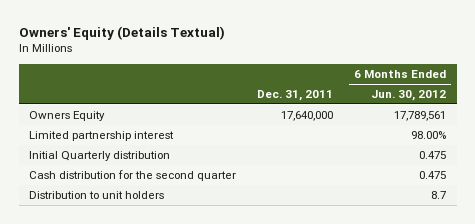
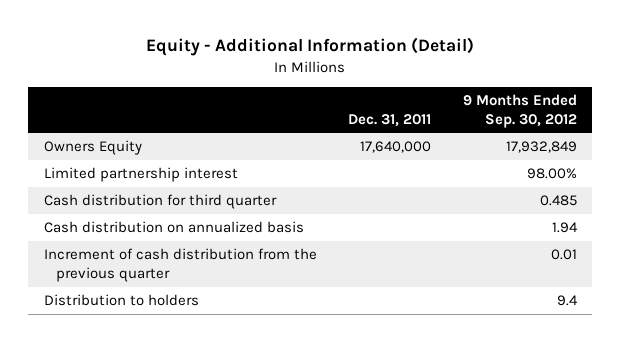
- Owners' Equity (Details Textual)
+ Equity - Additional Information (Detail)
- | Dec. 31, 2011 | 6 Months Ended Jun. 30, 2012
+ | Dec. 31, 2011 | 9 Months Ended Sep. 30, 2012
- Initial Quarterly distribution | | 0.475
- Cash distribution for the second quarter | | 0.475
- Distribution to unit holders | | 8.7
+ Cash distribution for third quarter | | 0.485
+ Cash distribution on annualized basis | | 1.94
+ Increment of cash distribution from the previous quarter | | 0.01
+ Distribution to holders | | 9.4

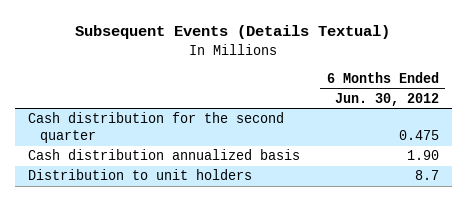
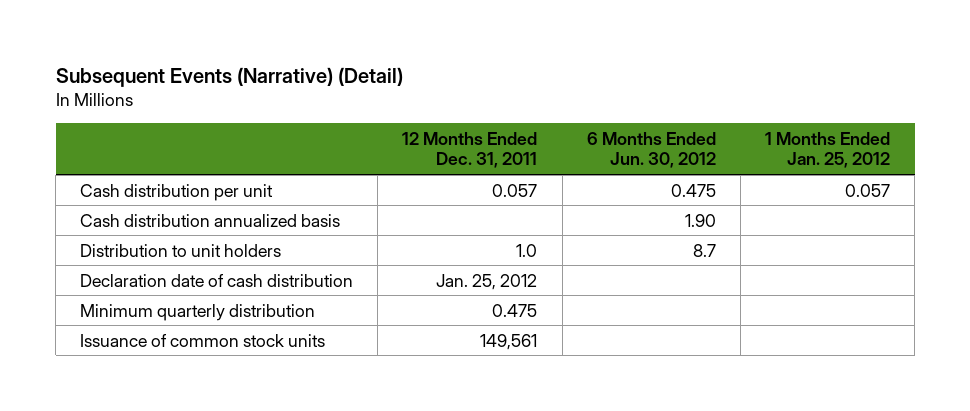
- Subsequent Events (Details Textual)
+ Subsequent Events (Narrative) (Detail)
- | 6 Months Ended Jun. 30, 2012
+ | 12 Months Ended Dec. 31, 2011 | 6 Months Ended Jun. 30, 2012 | 1 Months Ended Jan. 25, 2012
- Cash distribution for the second quarter | 0.475
+ Cash distribution per unit | 0.057 | 0.475 | 0.057
+ Declaration date of cash distribution | Jan. 25, 2012 | |
+ Minimum quarterly distribution | 0.475 | |
+ Issuance of common stock units | 149,561 | |

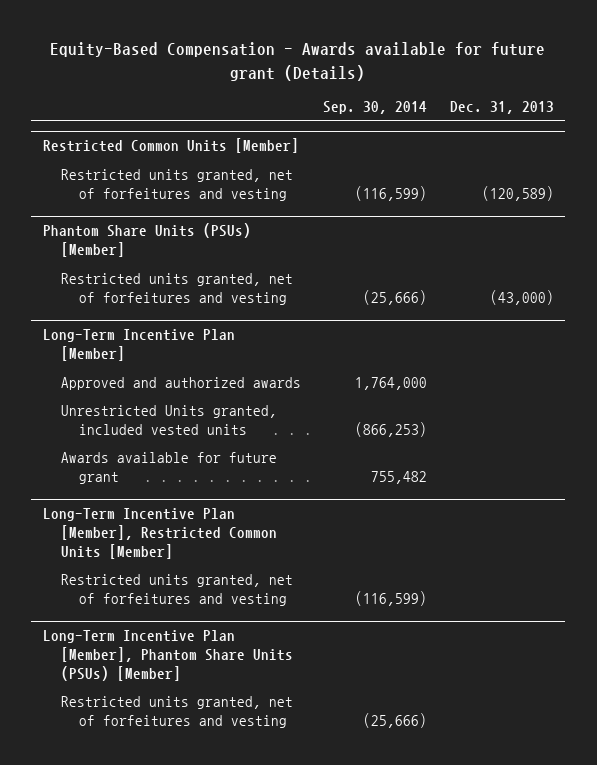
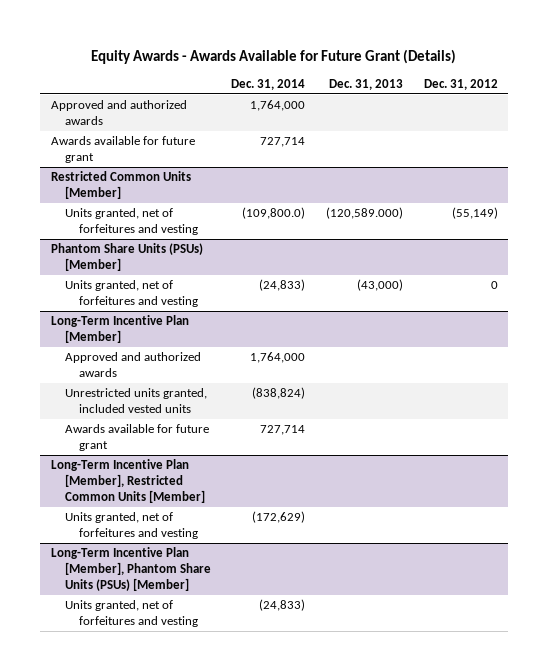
- Equity-Based Compensation - Awards available for future grant (Details)
+ Equity Awards - Awards Available for Future Grant (Details)
- | Sep. 30, 2014 | Dec. 31, 2013
+ | Dec. 31, 2014 | Dec. 31, 2013 | Dec. 31, 2012
+ Approved and authorized awards | 1,764,000 | |
+ Awards available for future grant | 727,714 | |
@ Restricted Common Units [Member]
- Restricted units granted, net of forfeitures and vesting | (116,599) | (120,589)
+ Units granted, net of forfeitures and vesting | (109,800.0) | (120,589.000) | (55,149)
@ Phantom Share Units (PSUs) [Member]
- Restricted units granted, net of forfeitures and vesting | (25,666) | (43,000)
+ Units granted, net of forfeitures and vesting | (24,833) | (43,000) | 0
@ Long-Term Incentive Plan [Member]
- Unrestricted Units granted, included vested units | (866,253) |
+ Unrestricted units granted, included vested units | (838,824) | |
@ Long-Term Incentive Plan [Member], Restricted Common Units [Member]
- Restricted units granted, net of forfeitures and vesting | (116,599) |
+ Units granted, net of forfeitures and vesting | (172,629) | |
@ Long-Term Incentive Plan [Member], Phantom Share Units (PSUs) [Member]
- Restricted units granted, net of forfeitures and vesting | (25,666) |
+ Units granted, net of forfeitures and vesting | (24,833) | |

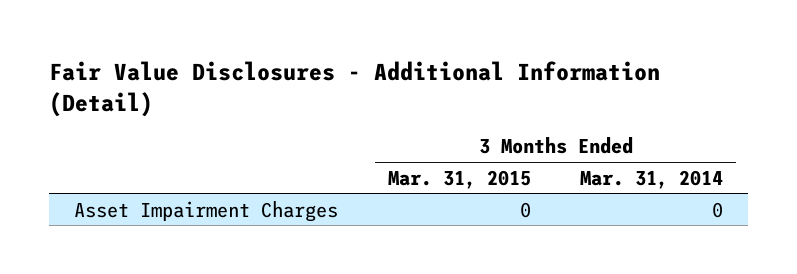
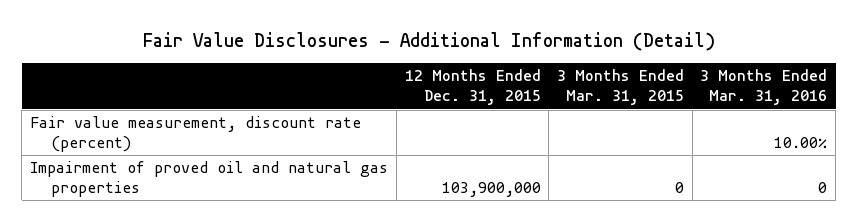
- | 3 Months Ended Mar. 31, 2015 | 3 Months Ended Mar. 31, 2014
+ | 12 Months Ended Dec. 31, 2015 | 3 Months Ended Mar. 31, 2015 | 3 Months Ended Mar. 31, 2016
- Asset Impairment Charges | 0 | 0
+ Fair value measurement, discount rate (percent) | | | 10.00%
+ Impairment of proved oil and natural gas properties | 103,900,000 | 0 | 0

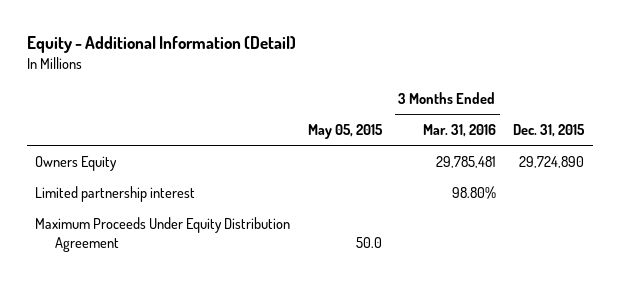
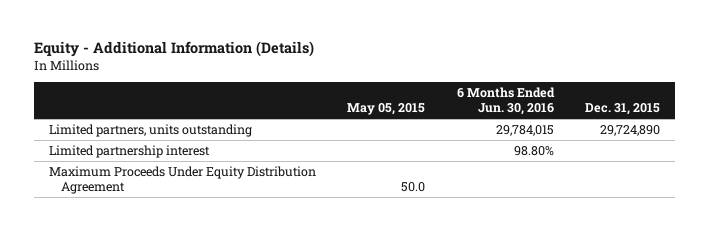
- Equity - Additional Information (Detail)
+ Equity - Additional Information (Details)
- | May 05, 2015 | 3 Months Ended Mar. 31, 2016 | Dec. 31, 2015
+ | May 05, 2015 | 6 Months Ended Jun. 30, 2016 | Dec. 31, 2015
- Owners Equity | | 29,785,481 | 29,724,890
+ Limited partners, units outstanding | | 29,784,015 | 29,724,890

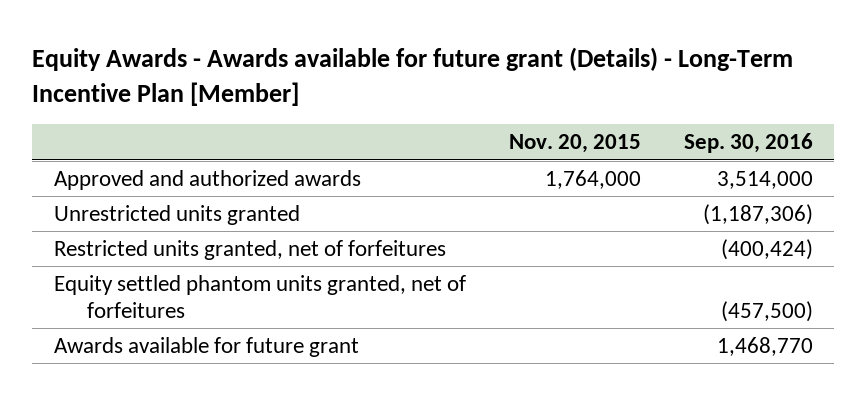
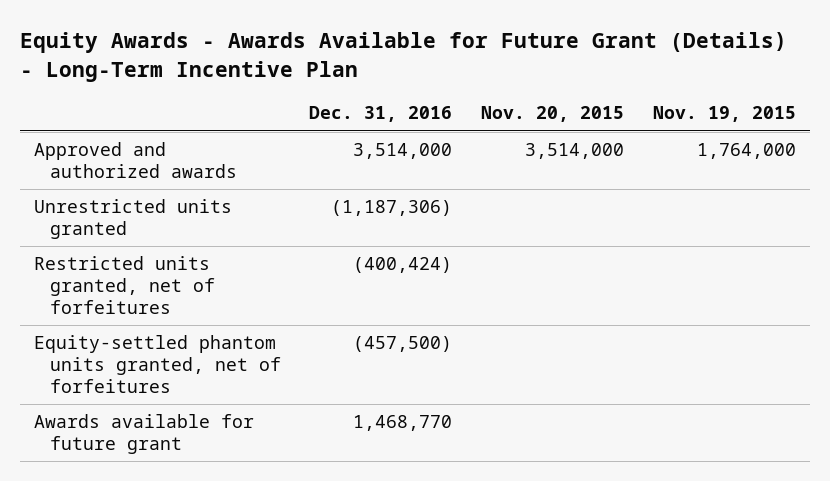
- Equity Awards - Awards available for future grant (Details) - Long-Term Incentive Plan [Member]
+ Equity Awards - Awards Available for Future Grant (Details) - Long-Term Incentive Plan
- | Nov. 20, 2015 | Sep. 30, 2016
+ | Dec. 31, 2016 | Nov. 20, 2015 | Nov. 19, 2015
- Approved and authorized awards | 1,764,000 | 3,514,000
+ Approved and authorized awards | 3,514,000 | 3,514,000 | 1,764,000
- Equity settled phantom units granted, net of forfeitures | | (457,500)
+ Equity-settled phantom units granted, net of forfeitures | (457,500) | |

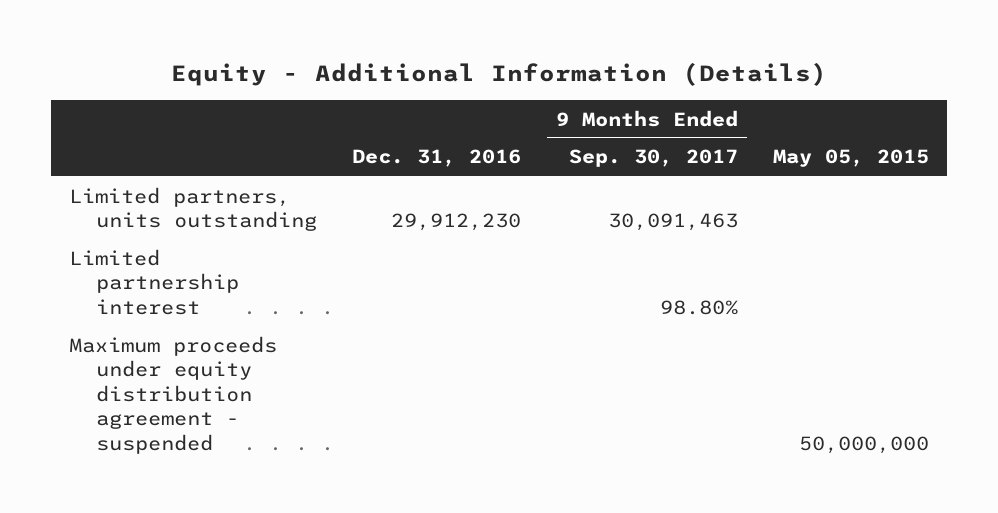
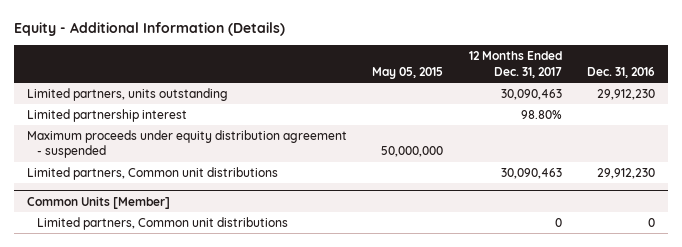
- | Dec. 31, 2016 | 9 Months Ended Sep. 30, 2017 | May 05, 2015
+ | May 05, 2015 | 12 Months Ended Dec. 31, 2017 | Dec. 31, 2016
+ Limited partners, Common unit distributions | | 30,090,463 | 29,912,230
+ Common Units [Member]
+ Limited partners, Common unit distributions | | 0 | 0

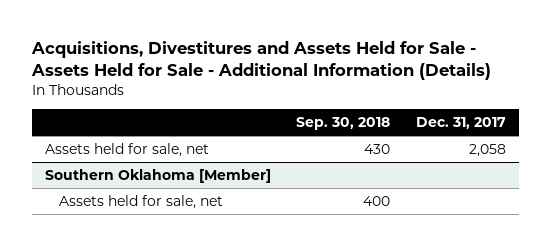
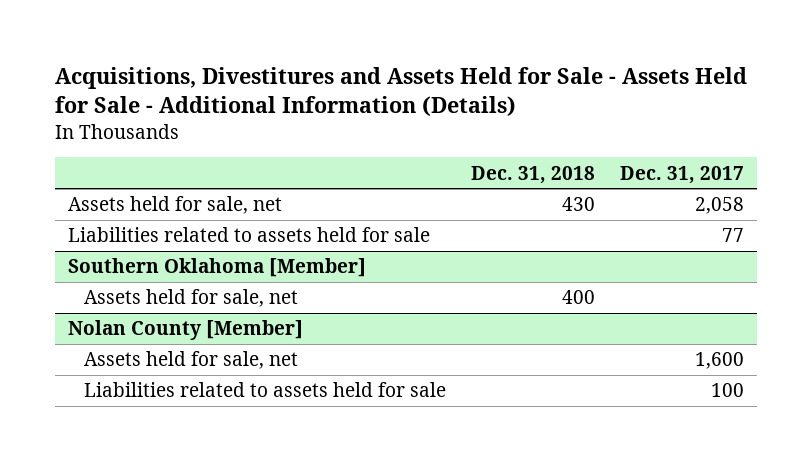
- | Sep. 30, 2018 | Dec. 31, 2017
+ | Dec. 31, 2018 | Dec. 31, 2017
+ Liabilities related to assets held for sale | | 77
+ Nolan County [Member]
+ Assets held for sale, net | | 1,600
+ Liabilities related to assets held for sale | | 100

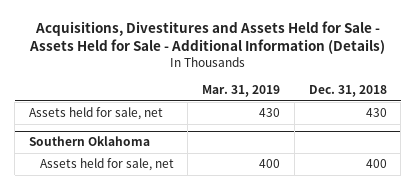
- | Dec. 31, 2018 | Dec. 31, 2017
+ | Mar. 31, 2019 | Dec. 31, 2018
- Liabilities related to assets held for sale | | 77
- Southern Oklahoma [Member]
+ Southern Oklahoma
- Nolan County [Member]
- Assets held for sale, net | | 1,600
- Liabilities related to assets held for sale | | 100

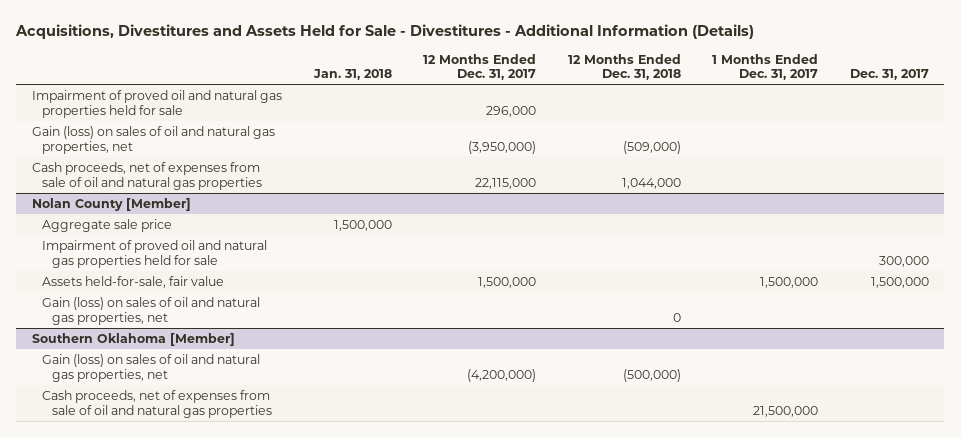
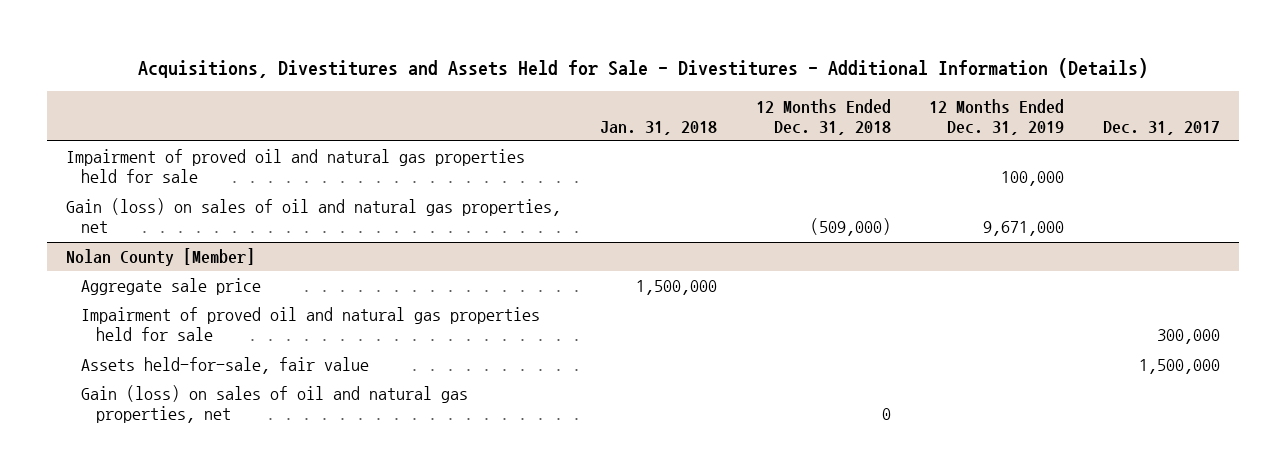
- | Jan. 31, 2018 | 12 Months Ended Dec. 31, 2017 | 12 Months Ended Dec. 31, 2018 | 1 Months Ended Dec. 31, 2017 | Dec. 31, 2017
+ | Jan. 31, 2018 | 12 Months Ended Dec. 31, 2018 | 12 Months Ended Dec. 31, 2019 | Dec. 31, 2017
- Cash proceeds, net of expenses from sale of oil and natural gas properties | | 22,115,000 | 1,044,000 | |
- Southern Oklahoma [Member]
- Gain (loss) on sales of oil and natural gas properties, net | | (4,200,000) | (500,000) | |
- Cash proceeds, net of expenses from sale of oil and natural gas properties | | | | 21,500,000 |

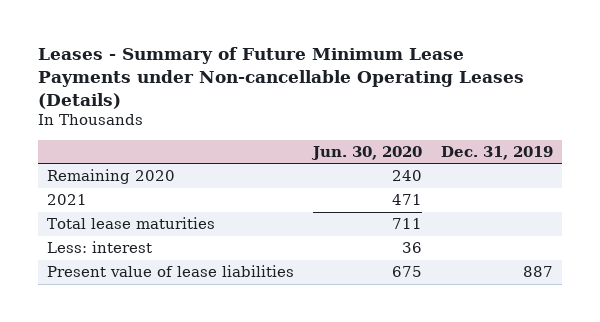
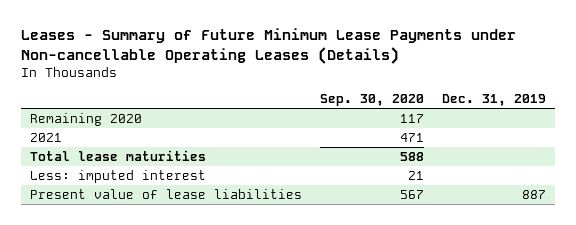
- | Jun. 30, 2020 | Dec. 31, 2019
+ | Sep. 30, 2020 | Dec. 31, 2019
- Less: interest | 36 |
+ Less: imputed interest | 21 |

